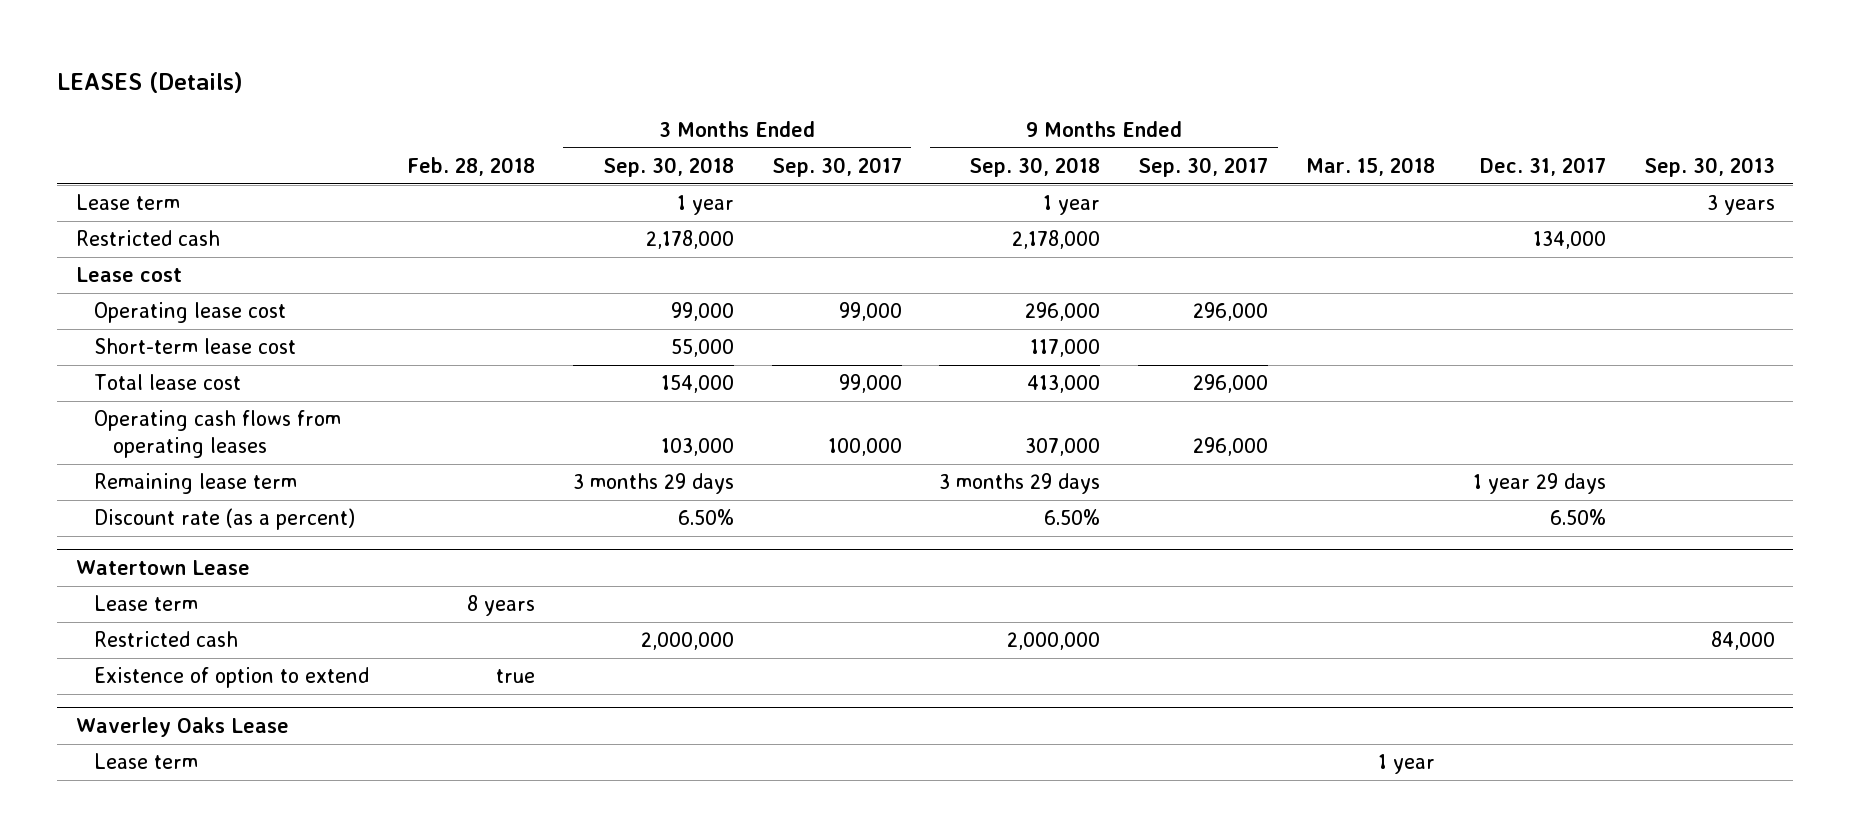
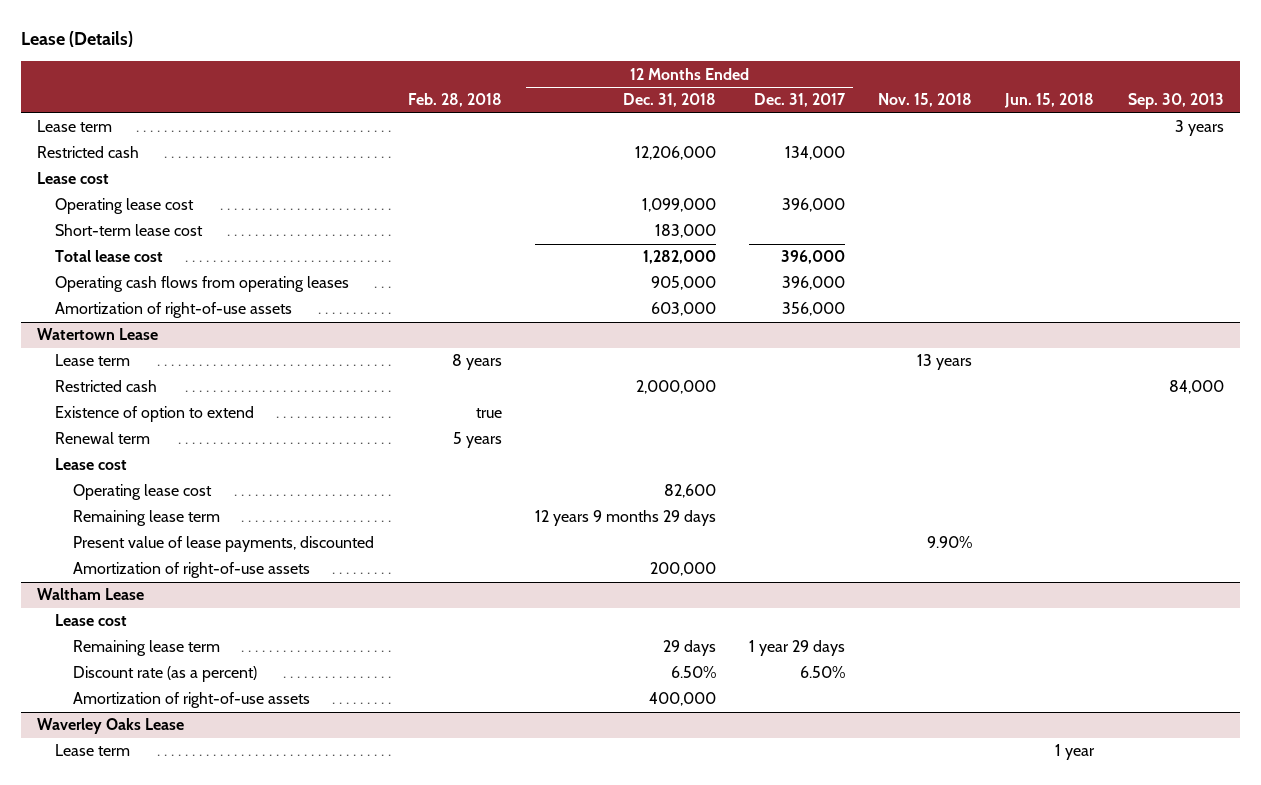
- LEASES (Details)
+ Lease (Details)
- | Feb. 28, 2018 | 3 Months Ended Sep. 30, 2018 | 3 Months Ended Sep. 30, 2017 | 9 Months Ended Sep. 30, 2018 | 9 Months Ended Sep. 30, 2017 | Mar. 15, 2018 | Dec. 31, 2017 | Sep. 30, 2013
+ | Feb. 28, 2018 | 12 Months Ended Dec. 31, 2018 | 12 Months Ended Dec. 31, 2017 | Nov. 15, 2018 | Jun. 15, 2018 | Sep. 30, 2013
- Remaining lease term | | 3 months 29 days | | 3 months 29 days | | | 1 year 29 days |
- Discount rate (as a percent) | | 6.50% | | 6.50% | | | 6.50% |
+ Amortization of right-of-use assets | | 603,000 | 356,000 | | |
@ Watertown Lease
+ Renewal term | 5 years | | | | |
+ Lease cost
+ Operating lease cost | | 82,600 | | | |
+ Remaining lease term | | 12 years 9 months 29 days | | | |
+ Present value of lease payments, discounted | | | | 9.90% | |
+ Amortization of right-of-use assets | | 200,000 | | | |
+ Waltham Lease
+ Lease cost
+ Remaining lease term | | 29 days | 1 year 29 days | | |
+ Discount rate (as a percent) | | 6.50% | 6.50% | | |
+ Amortization of right-of-use assets | | 400,000 | | | |

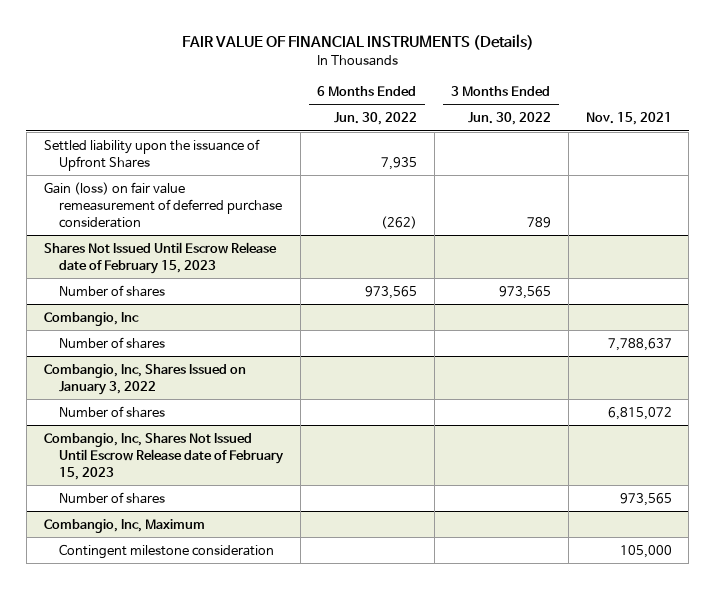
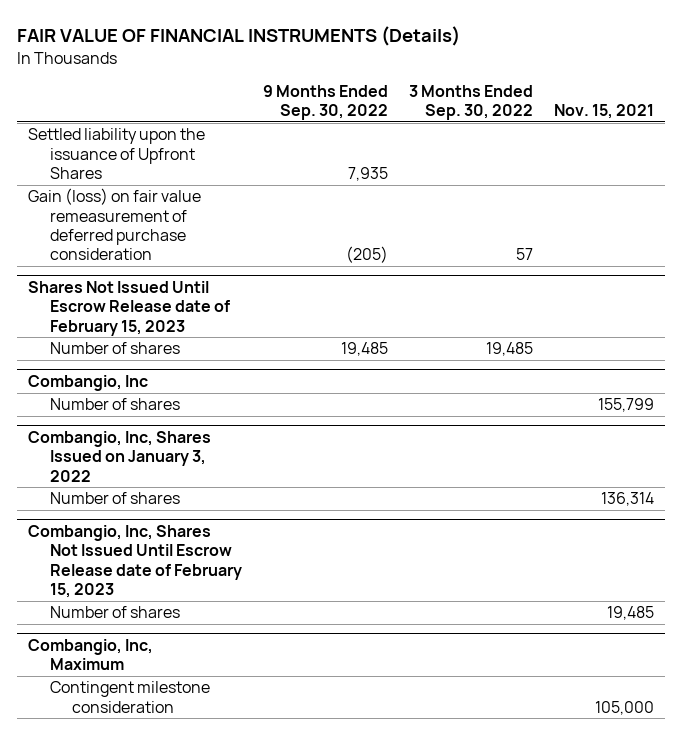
- | 6 Months Ended Jun. 30, 2022 | 3 Months Ended Jun. 30, 2022 | Nov. 15, 2021
+ | 9 Months Ended Sep. 30, 2022 | 3 Months Ended Sep. 30, 2022 | Nov. 15, 2021
@ Combangio, Inc
- Number of shares | | | 7,788,637
+ Number of shares | | | 155,799
@ Combangio, Inc, Shares Issued on January 3, 2022
- Number of shares | | | 6,815,072
+ Number of shares | | | 136,314
@ Combangio, Inc, Shares Not Issued Until Escrow Release date of February 15, 2023
- Number of shares | | | 973,565
+ Number of shares | | | 19,485

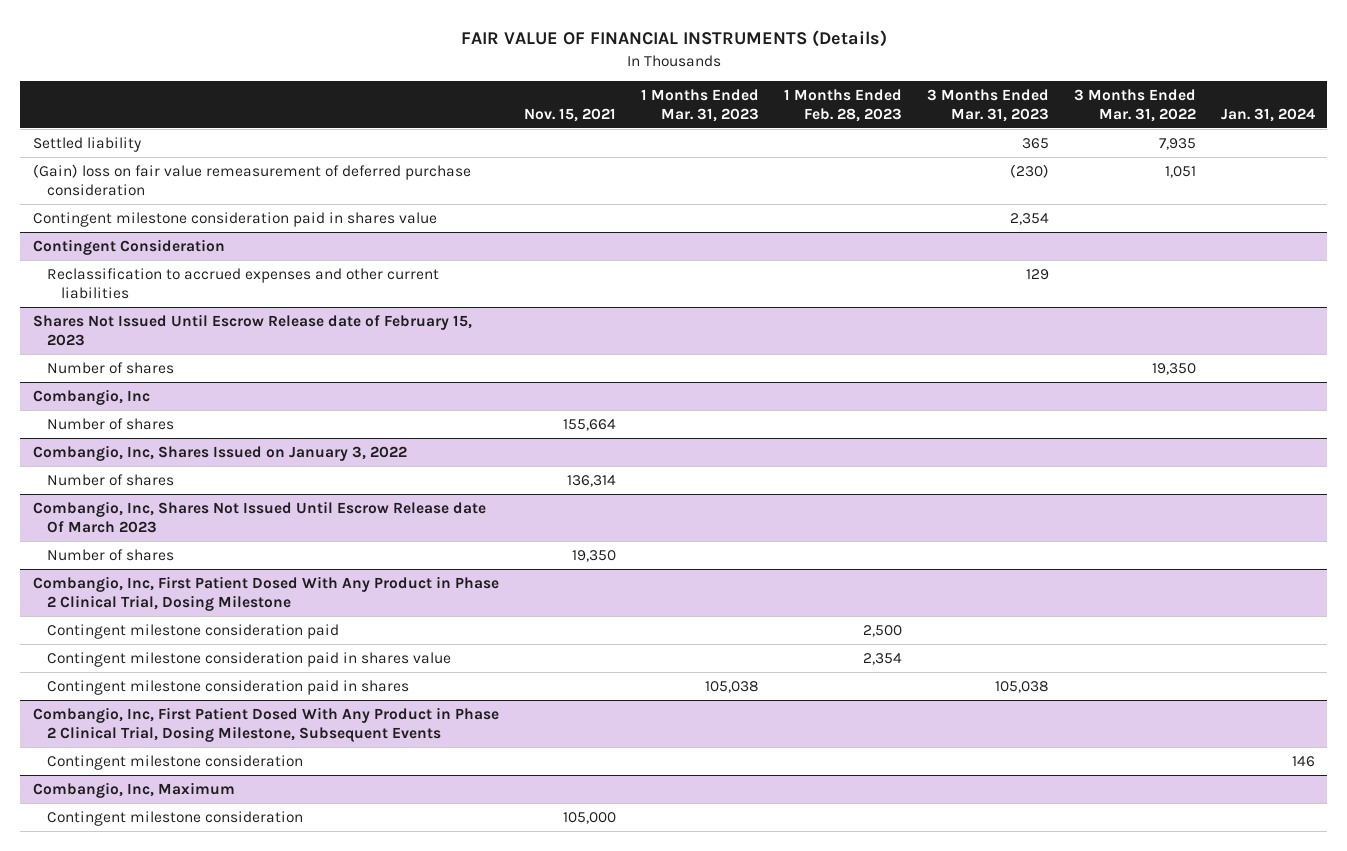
- | 9 Months Ended Sep. 30, 2022 | 3 Months Ended Sep. 30, 2022 | Nov. 15, 2021
+ | Nov. 15, 2021 | 1 Months Ended Mar. 31, 2023 | 1 Months Ended Feb. 28, 2023 | 3 Months Ended Mar. 31, 2023 | 3 Months Ended Mar. 31, 2022 | Jan. 31, 2024
- Settled liability upon the issuance of Upfront Shares | 7,935 | |
- Gain (loss) on fair value remeasurement of deferred purchase consideration | (205) | 57 |
+ Settled liability | | | | 365 | 7,935 |
+ (Gain) loss on fair value remeasurement of deferred purchase consideration | | | | (230) | 1,051 |
+ Contingent milestone consideration paid in shares value | | | | 2,354 | |
+ Contingent Consideration
+ Reclassification to accrued expenses and other current liabilities | | | | 129 | |
@ Combangio, Inc
- Number of shares | | | 155,799
+ Number of shares | 155,664 | | | | |
- Combangio, Inc, Shares Not Issued Until Escrow Release date of February 15, 2023
- Number of shares | | | 19,485
+ Combangio, Inc, Shares Not Issued Until Escrow Release date Of March 2023
+ Number of shares | 19,350 | | | | |
+ Combangio, Inc, First Patient Dosed With Any Product in Phase 2 Clinical Trial, Dosing Milestone
+ Contingent milestone consideration paid | | | 2,500 | | |
+ Contingent milestone consideration paid in shares value | | | 2,354 | | |
+ Contingent milestone consideration paid in shares | | 105,038 | | 105,038 | |
+ Combangio, Inc, First Patient Dosed With Any Product in Phase 2 Clinical Trial, Dosing Milestone, Subsequent Events
+ Contingent milestone consideration | | | | | | 146

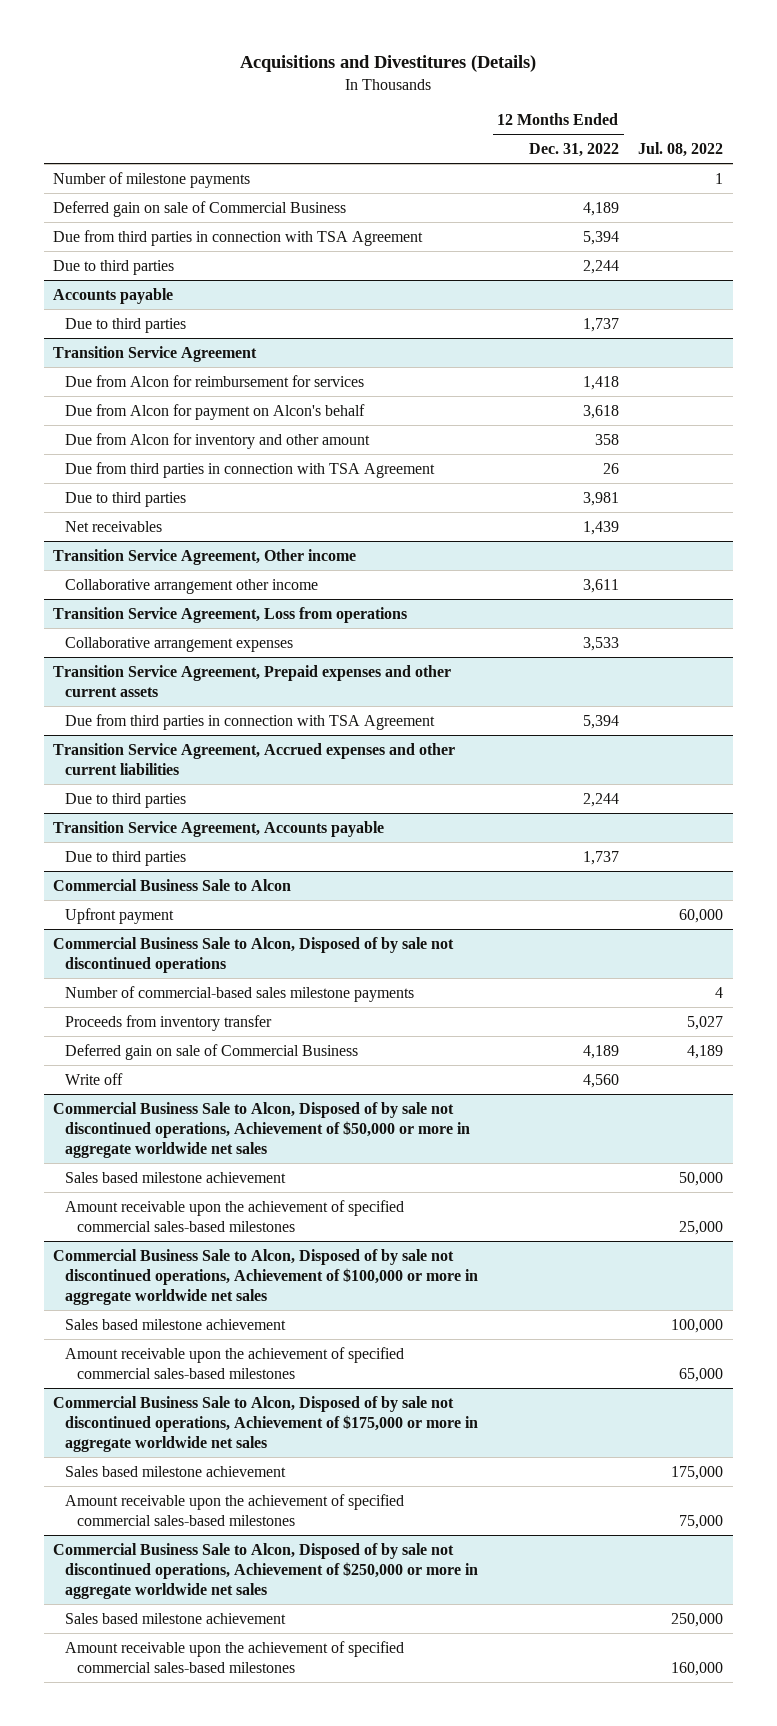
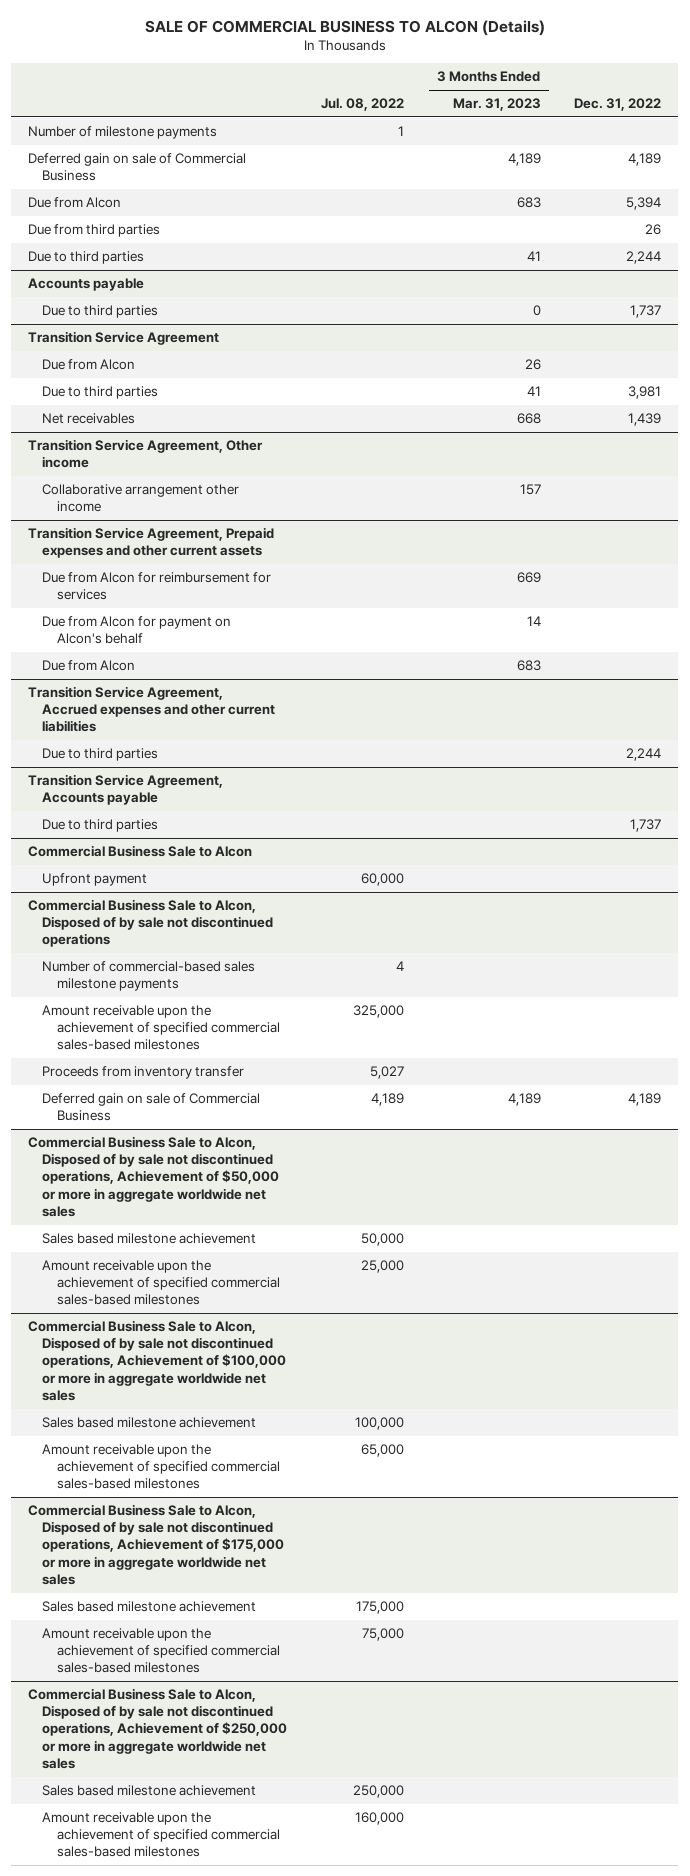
- Acquisitions and Divestitures (Details)
+ SALE OF COMMERCIAL BUSINESS TO ALCON (Details)
- | 12 Months Ended Dec. 31, 2022 | Jul. 08, 2022
+ | Jul. 08, 2022 | 3 Months Ended Mar. 31, 2023 | Dec. 31, 2022
- Due from third parties in connection with TSA Agreement | 5,394 |
+ Due from Alcon | | 683 | 5,394
+ Due from third parties | | | 26
@ Transition Service Agreement
- Due from Alcon for reimbursement for services | 1,418 |
- Due from Alcon for payment on Alcon's behalf | 3,618 |
- Due from Alcon for inventory and other amount | 358 |
- Due from third parties in connection with TSA Agreement | 26 |
+ Due from Alcon | | 26 |
- Transition Service Agreement, Loss from operations
- Collaborative arrangement expenses | 3,533 |
@ Transition Service Agreement, Prepaid expenses and other current assets
- Due from third parties in connection with TSA Agreement | 5,394 |
+ Due from Alcon for reimbursement for services | | 669 |
+ Due from Alcon for payment on Alcon's behalf | | 14 |
+ Due from Alcon | | 683 |
@ Commercial Business Sale to Alcon, Disposed of by sale not discontinued operations
+ Amount receivable upon the achievement of specified commercial sales-based milestones | 325,000 | |
- Write off | 4,560 |

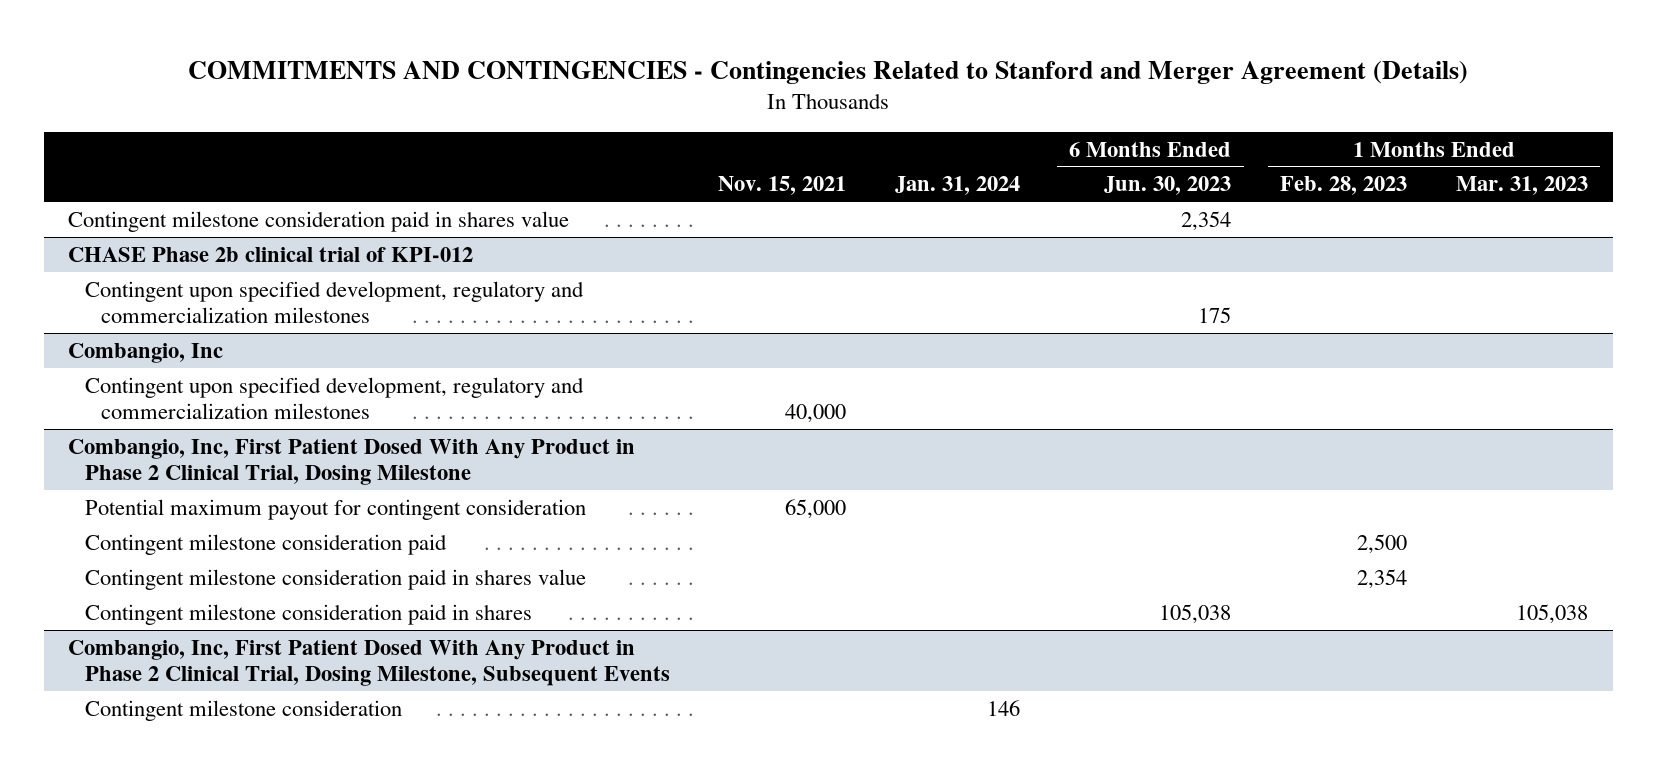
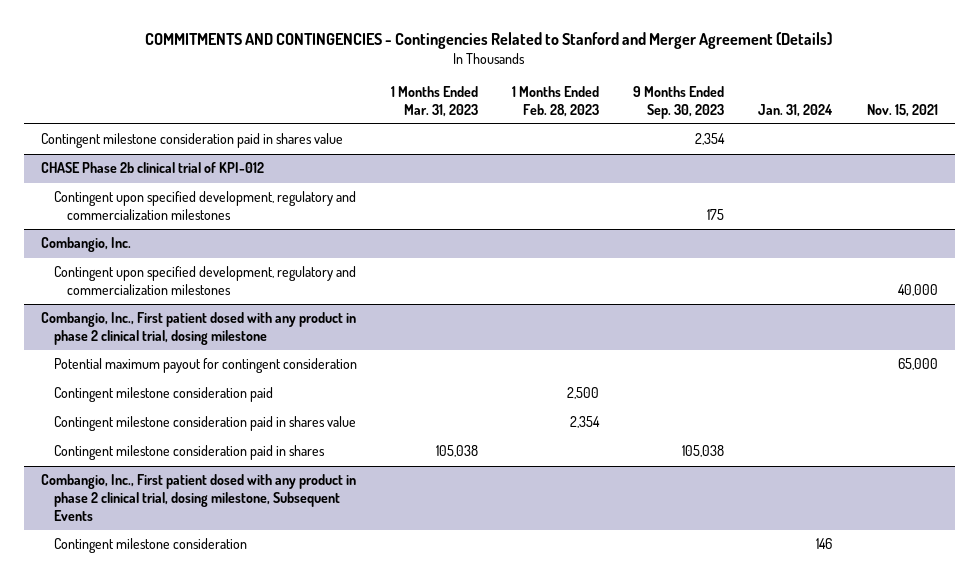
- | Nov. 15, 2021 | Jan. 31, 2024 | 6 Months Ended Jun. 30, 2023 | 1 Months Ended Feb. 28, 2023 | 1 Months Ended Mar. 31, 2023
+ | 1 Months Ended Mar. 31, 2023 | 1 Months Ended Feb. 28, 2023 | 9 Months Ended Sep. 30, 2023 | Jan. 31, 2024 | Nov. 15, 2021
- Combangio, Inc
+ Combangio, Inc.
- Combangio, Inc, First Patient Dosed With Any Product in Phase 2 Clinical Trial, Dosing Milestone
+ Combangio, Inc., First patient dosed with any product in phase 2 clinical trial, dosing milestone
- Combangio, Inc, First Patient Dosed With Any Product in Phase 2 Clinical Trial, Dosing Milestone, Subsequent Events
+ Combangio, Inc., First patient dosed with any product in phase 2 clinical trial, dosing milestone, Subsequent Events

